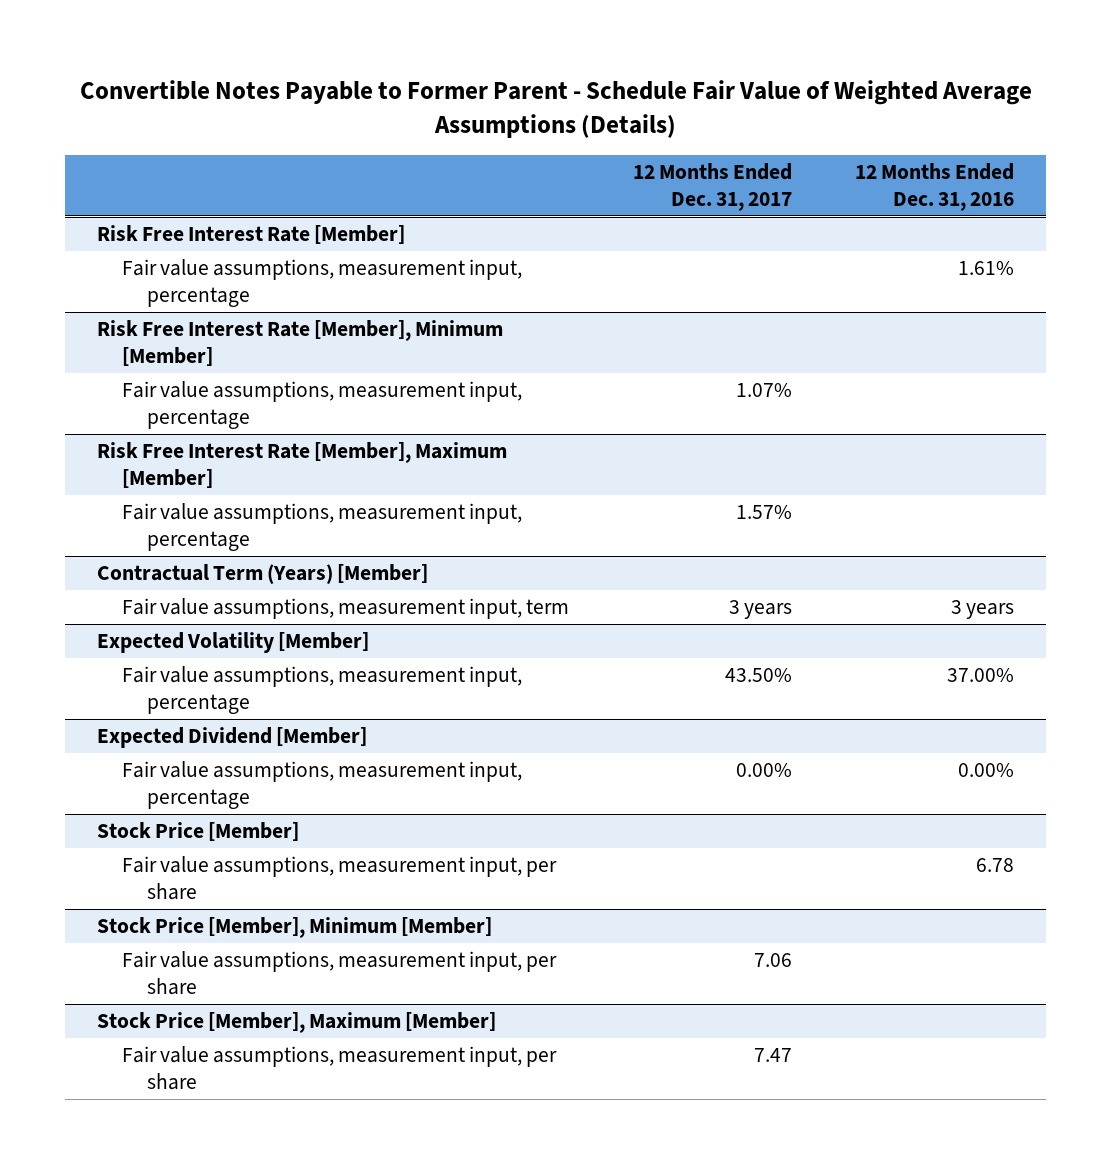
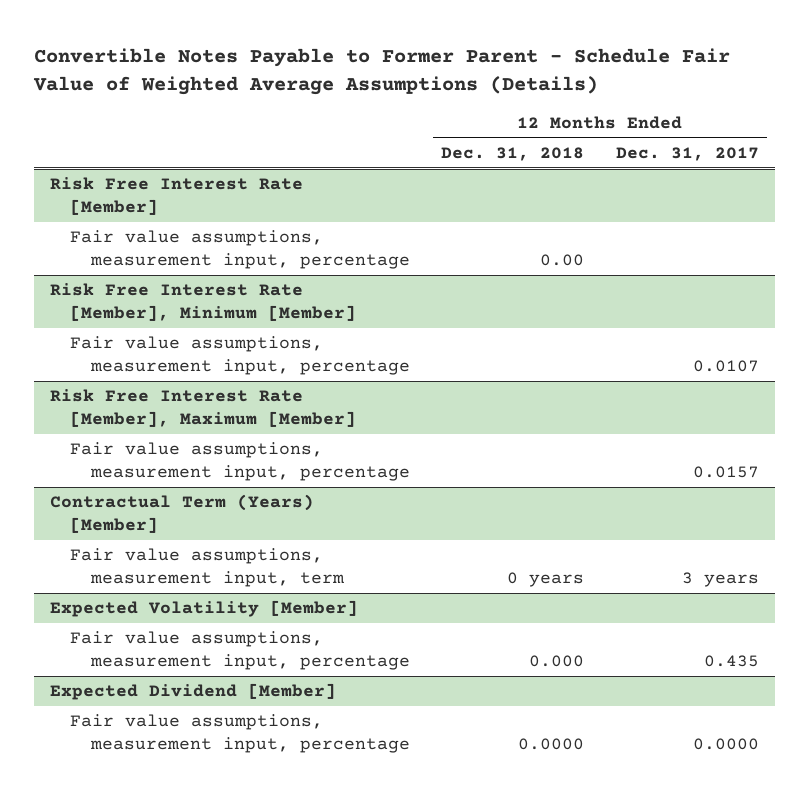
- | 12 Months Ended Dec. 31, 2017 | 12 Months Ended Dec. 31, 2016
+ | 12 Months Ended Dec. 31, 2018 | 12 Months Ended Dec. 31, 2017
@ Risk Free Interest Rate [Member], Minimum [Member]
- Fair value assumptions, measurement input, percentage | 1.07% |
+ Fair value assumptions, measurement input, percentage | | 0.0107
@ Risk Free Interest Rate [Member], Maximum [Member]
- Fair value assumptions, measurement input, percentage | 1.57% |
+ Fair value assumptions, measurement input, percentage | | 0.0157
@ Expected Volatility [Member]
- Fair value assumptions, measurement input, percentage | 43.50% | 37.00%
+ Fair value assumptions, measurement input, percentage | 0.000 | 0.435
@ Expected Dividend [Member]
- Fair value assumptions, measurement input, percentage | 0.00% | 0.00%
- Stock Price [Member]
- Fair value assumptions, measurement input, per share | | 6.78
- Stock Price [Member], Minimum [Member]
- Fair value assumptions, measurement input, per share | 7.06 |
- Stock Price [Member], Maximum [Member]
- Fair value assumptions, measurement input, per share | 7.47 |
@ Expected Dividend [Member]
+ Fair value assumptions, measurement input, percentage | 0.0000 | 0.0000

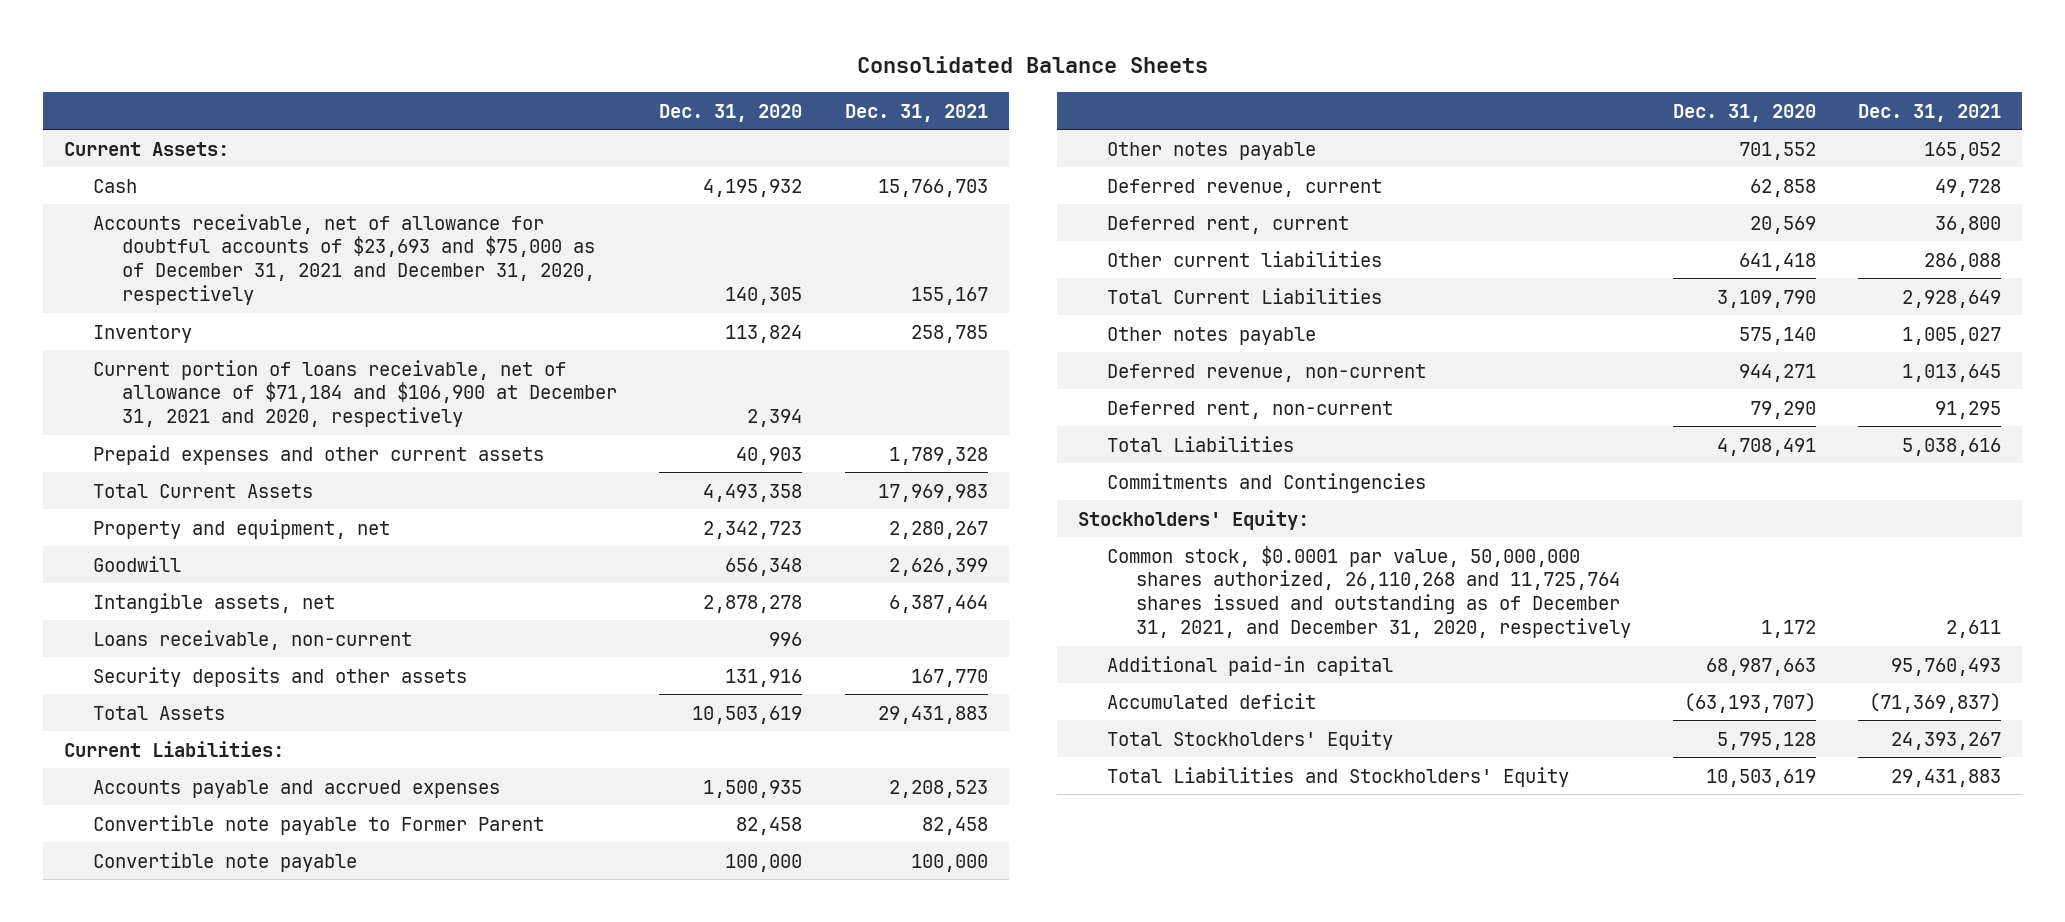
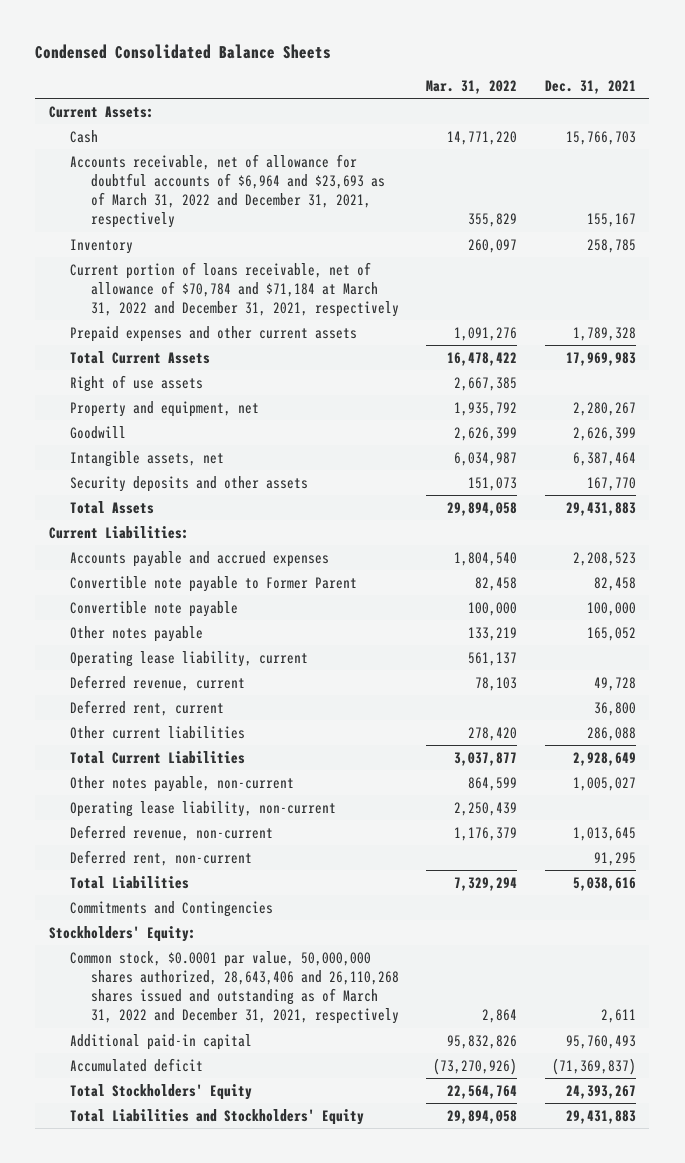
- Consolidated Balance Sheets
+ Condensed Consolidated Balance Sheets
- | Dec. 31, 2020 | Dec. 31, 2021
+ | Mar. 31, 2022 | Dec. 31, 2021
- Accounts receivable, net of allowance for doubtful accounts of $23,693 and $75,000 as of December 31, 2021 and December 31, 2020, respectively | 140,305 | 155,167
+ Accounts receivable, net of allowance for doubtful accounts of $6,964 and $23,693 as of March 31, 2022 and December 31, 2021, respectively | 355,829 | 155,167
- Current portion of loans receivable, net of allowance of $71,184 and $106,900 at December 31, 2021 and 2020, respectively | 2,394 |
+ Current portion of loans receivable, net of allowance of $70,784 and $71,184 at March 31, 2022 and December 31, 2021, respectively
+ Right of use assets | 2,667,385 |
- Loans receivable, non-current | 996 |
+ Operating lease liability, current | 561,137 |
- Other notes payable | 575,140 | 1,005,027
+ Other notes payable, non-current | 864,599 | 1,005,027
+ Operating lease liability, non-current | 2,250,439 |
- Common stock, $0.0001 par value, 50,000,000 shares authorized, 26,110,268 and 11,725,764 shares issued and outstanding as of December 31, 2021, and December 31, 2020, respectively | 1,172 | 2,611
+ Common stock, $0.0001 par value, 50,000,000 shares authorized, 28,643,406 and 26,110,268 shares issued and outstanding as of March 31, 2022 and December 31, 2021, respectively | 2,864 | 2,611

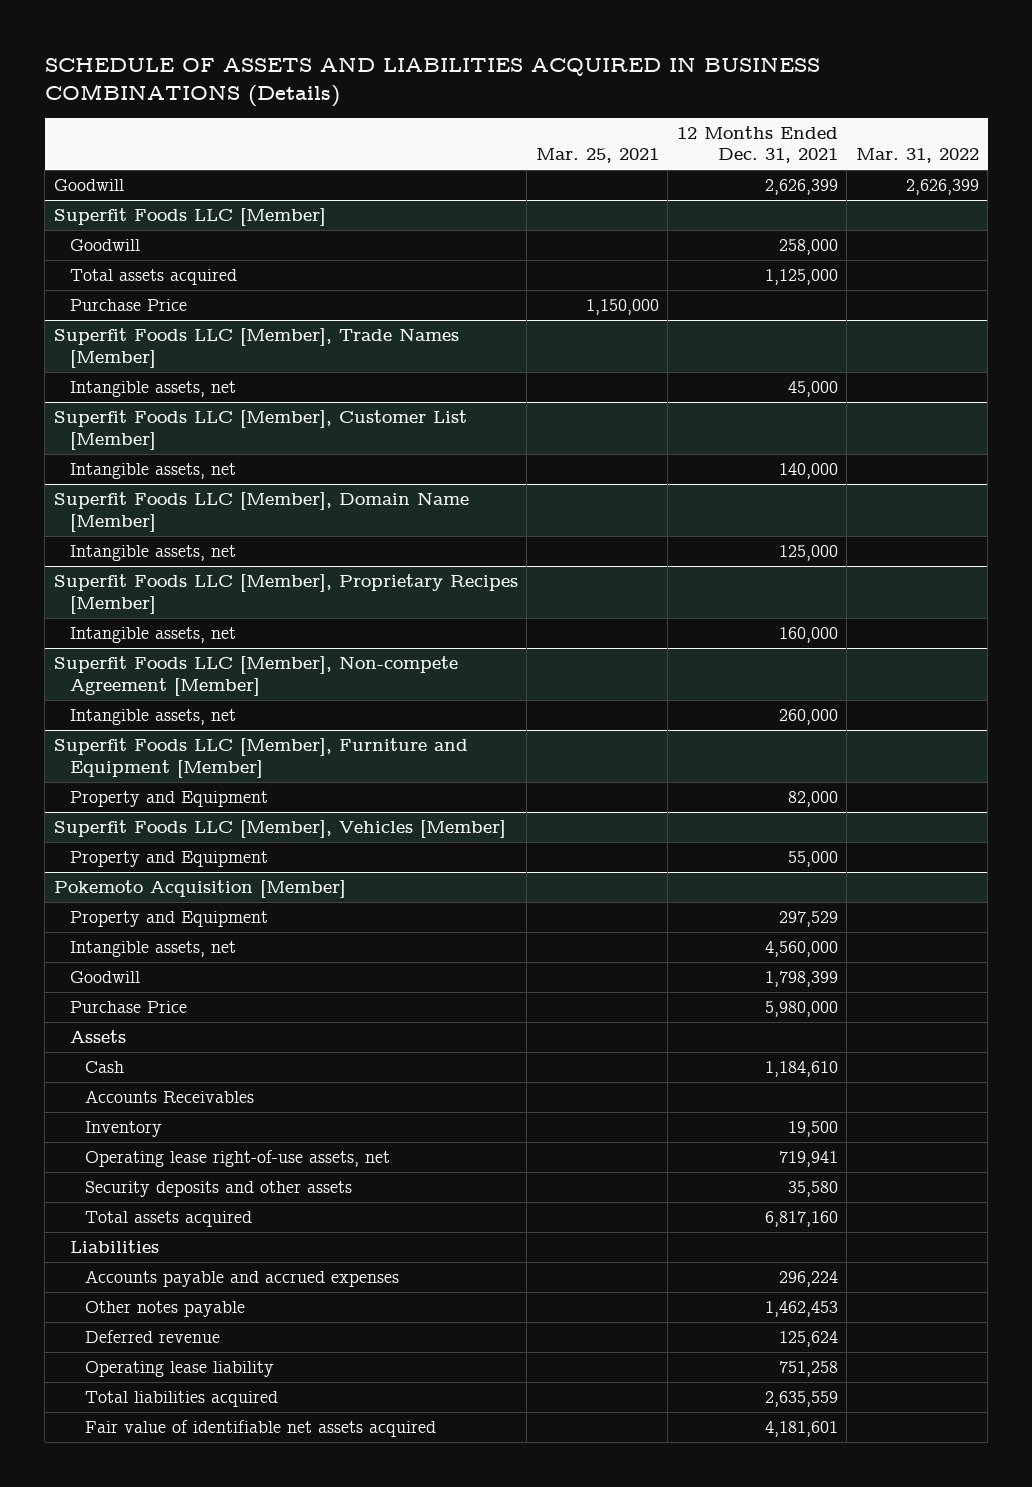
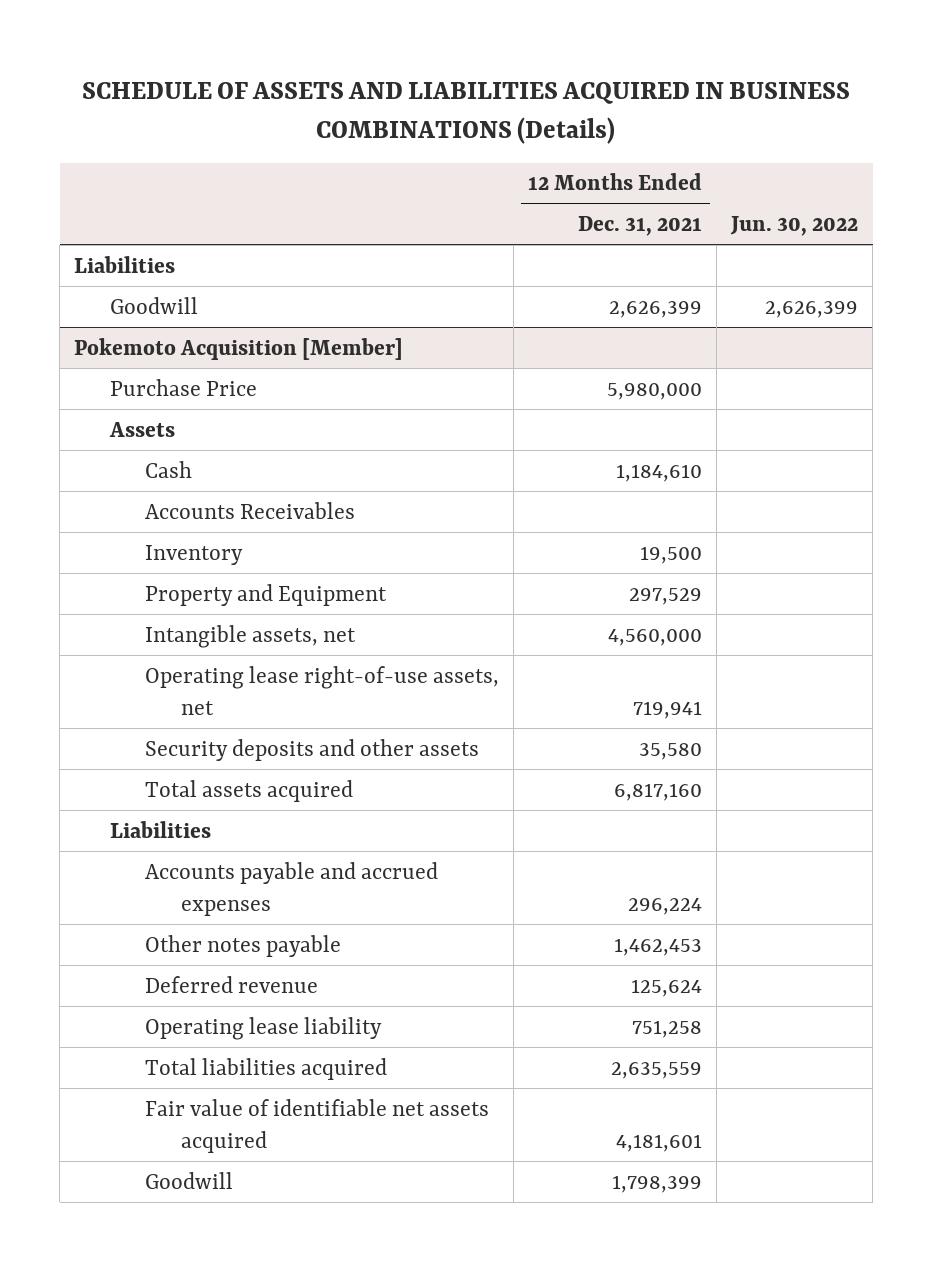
- | Mar. 25, 2021 | 12 Months Ended Dec. 31, 2021 | Mar. 31, 2022
+ | 12 Months Ended Dec. 31, 2021 | Jun. 30, 2022
+ Liabilities
- Superfit Foods LLC [Member]
- Goodwill | | 258,000 |
- Total assets acquired | | 1,125,000 |
- Purchase Price | 1,150,000 | |
- Superfit Foods LLC [Member], Trade Names [Member]
- Intangible assets, net | | 45,000 |
- Superfit Foods LLC [Member], Customer List [Member]
- Intangible assets, net | | 140,000 |
- Superfit Foods LLC [Member], Domain Name [Member]
- Intangible assets, net | | 125,000 |
- Superfit Foods LLC [Member], Proprietary Recipes [Member]
- Intangible assets, net | | 160,000 |
- Superfit Foods LLC [Member], Non-compete Agreement [Member]
- Intangible assets, net | | 260,000 |
- Superfit Foods LLC [Member], Furniture and Equipment [Member]
- Property and Equipment | | 82,000 |
- Superfit Foods LLC [Member], Vehicles [Member]
- Property and Equipment | | 55,000 |
@ Pokemoto Acquisition [Member]
moved down: Property and Equipment | 297,529 |
moved down: Intangible assets, net | 4,560,000 |
moved down: Goodwill | 1,798,399 |

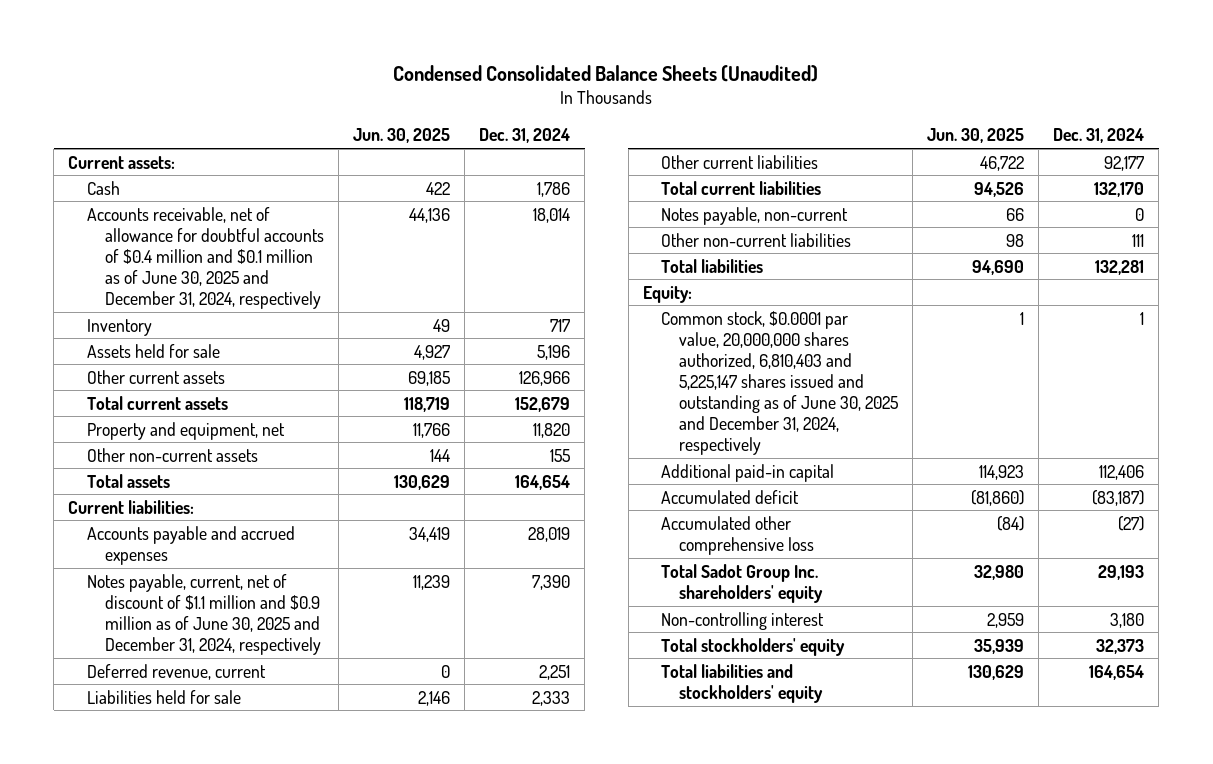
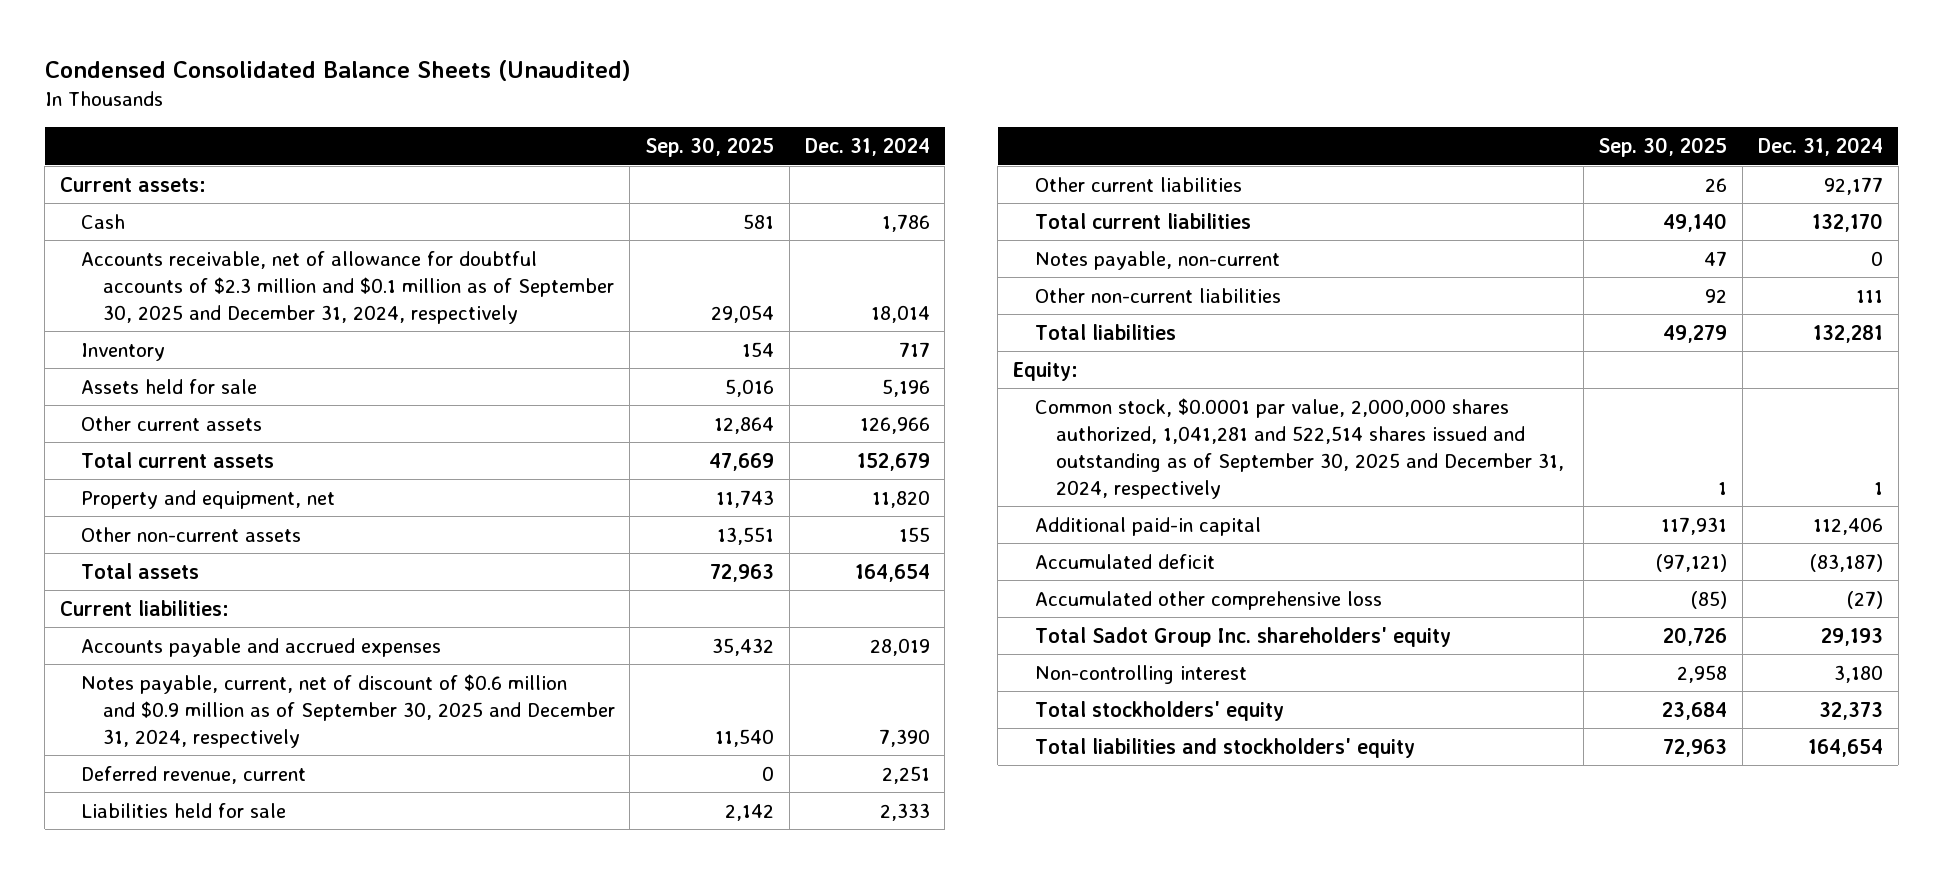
- | Jun. 30, 2025 | Dec. 31, 2024
+ | Sep. 30, 2025 | Dec. 31, 2024
- Accounts receivable, net of allowance for doubtful accounts of $0.4 million and $0.1 million as of June 30, 2025 and December 31, 2024, respectively | 44,136 | 18,014
+ Accounts receivable, net of allowance for doubtful accounts of $2.3 million and $0.1 million as of September 30, 2025 and December 31, 2024, respectively | 29,054 | 18,014
- Notes payable, current, net of discount of $1.1 million and $0.9 million as of June 30, 2025 and December 31, 2024, respectively | 11,239 | 7,390
+ Notes payable, current, net of discount of $0.6 million and $0.9 million as of September 30, 2025 and December 31, 2024, respectively | 11,540 | 7,390
- Common stock, $0.0001 par value, 20,000,000 shares authorized, 6,810,403 and 5,225,147 shares issued and outstanding as of June 30, 2025 and December 31, 2024, respectively | 1 | 1
+ Common stock, $0.0001 par value, 2,000,000 shares authorized, 1,041,281 and 522,514 shares issued and outstanding as of September 30, 2025 and December 31, 2024, respectively | 1 | 1

